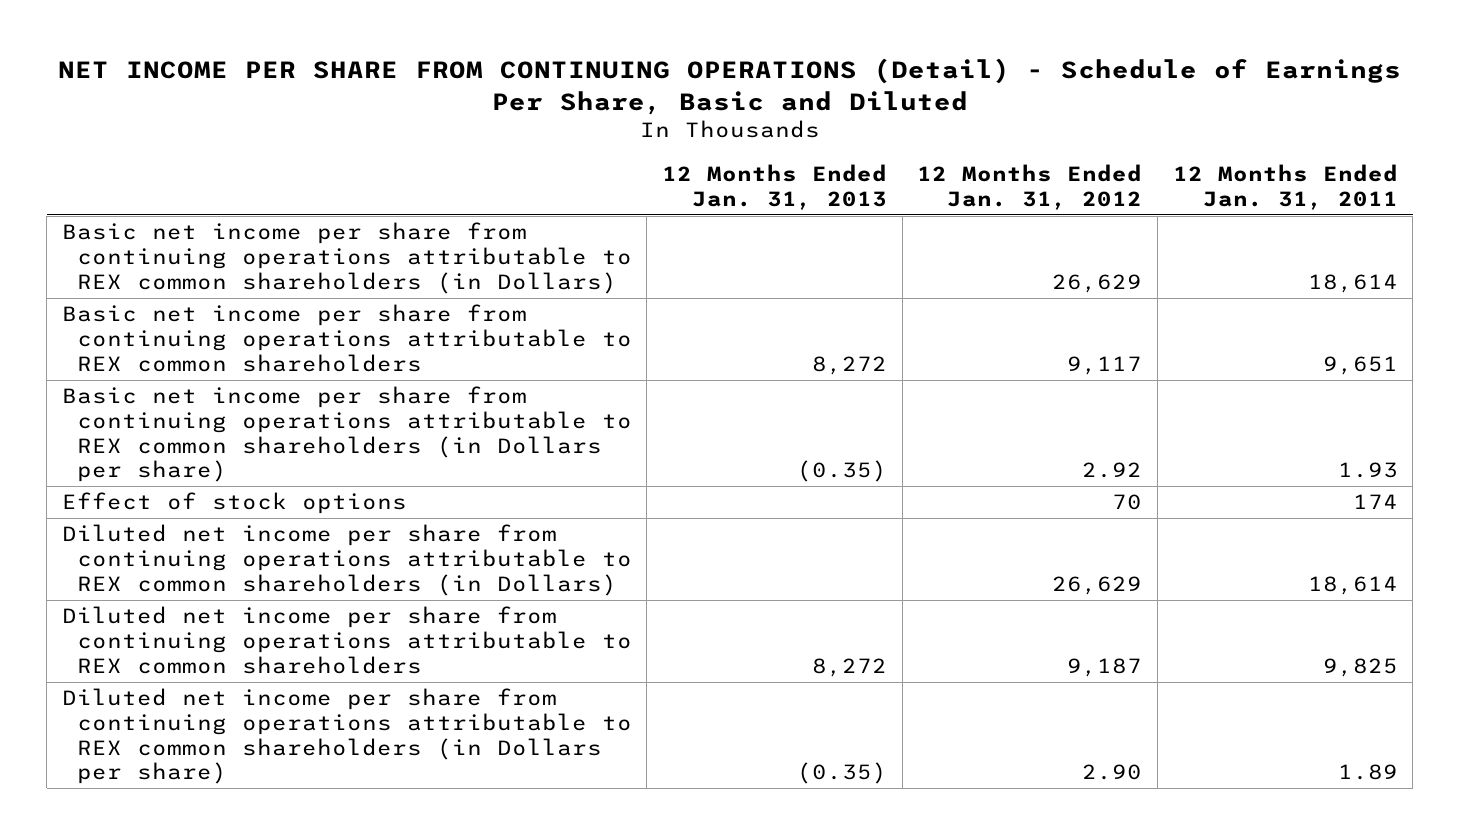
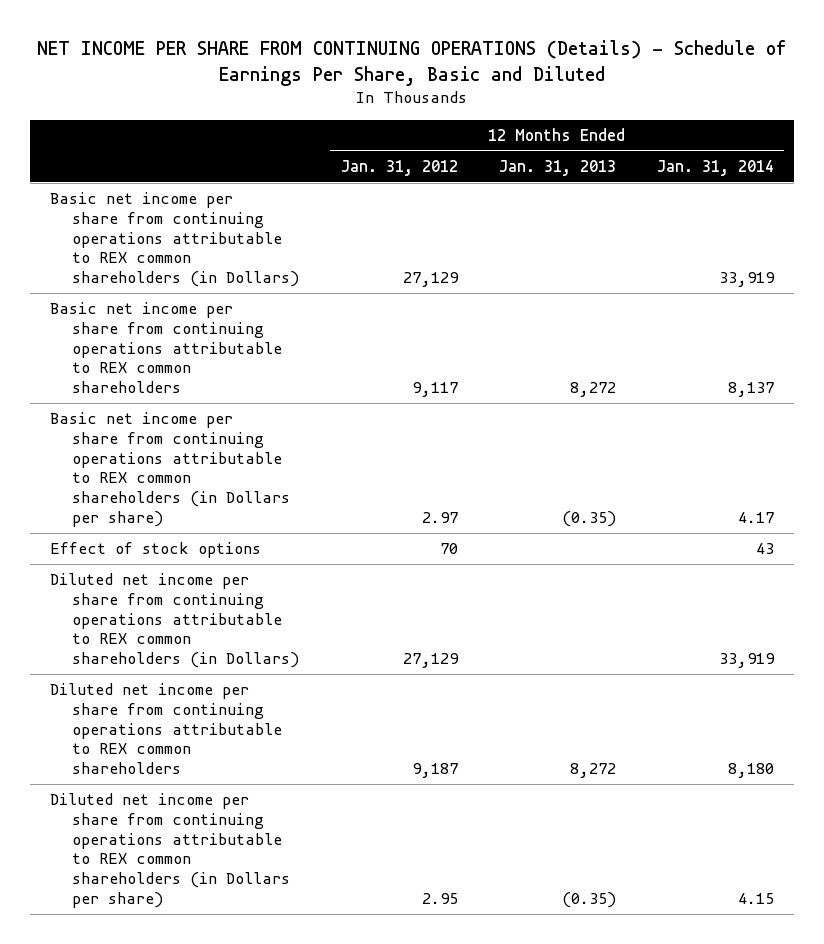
- NET INCOME PER SHARE FROM CONTINUING OPERATIONS (Detail) - Schedule of Earnings Per Share, Basic and Diluted
+ NET INCOME PER SHARE FROM CONTINUING OPERATIONS (Details) - Schedule of Earnings Per Share, Basic and Diluted
- | 12 Months Ended Jan. 31, 2013 | 12 Months Ended Jan. 31, 2012 | 12 Months Ended Jan. 31, 2011
+ | 12 Months Ended Jan. 31, 2012 | 12 Months Ended Jan. 31, 2013 | 12 Months Ended Jan. 31, 2014
- Basic net income per share from continuing operations attributable to REX common shareholders (in Dollars) | | 26,629 | 18,614
+ Basic net income per share from continuing operations attributable to REX common shareholders (in Dollars) | 27,129 | | 33,919
- Basic net income per share from continuing operations attributable to REX common shareholders (in Dollars per share) | (0.35) | 2.92 | 1.93
+ Basic net income per share from continuing operations attributable to REX common shareholders (in Dollars per share) | 2.97 | (0.35) | 4.17
- Diluted net income per share from continuing operations attributable to REX common shareholders (in Dollars) | | 26,629 | 18,614
+ Diluted net income per share from continuing operations attributable to REX common shareholders (in Dollars) | 27,129 | | 33,919
- Diluted net income per share from continuing operations attributable to REX common shareholders (in Dollars per share) | (0.35) | 2.90 | 1.89
+ Diluted net income per share from continuing operations attributable to REX common shareholders (in Dollars per share) | 2.95 | (0.35) | 4.15

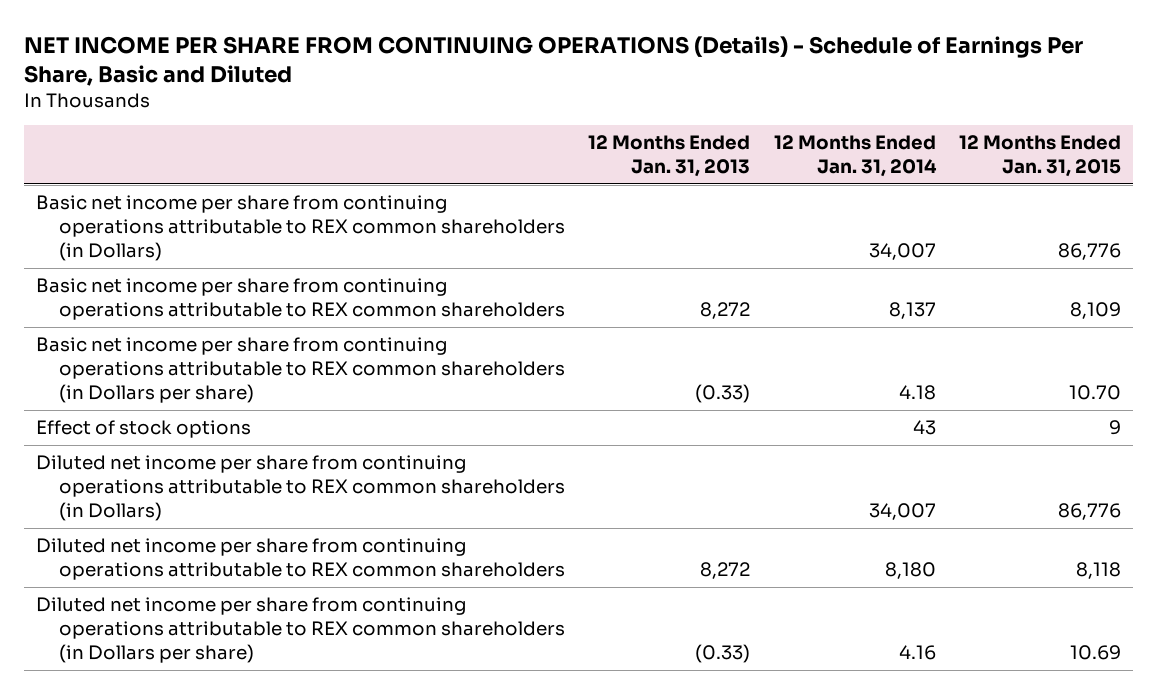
- | 12 Months Ended Jan. 31, 2012 | 12 Months Ended Jan. 31, 2013 | 12 Months Ended Jan. 31, 2014
+ | 12 Months Ended Jan. 31, 2013 | 12 Months Ended Jan. 31, 2014 | 12 Months Ended Jan. 31, 2015
- Basic net income per share from continuing operations attributable to REX common shareholders (in Dollars) | 27,129 | | 33,919
+ Basic net income per share from continuing operations attributable to REX common shareholders (in Dollars) | | 34,007 | 86,776
- Basic net income per share from continuing operations attributable to REX common shareholders (in Dollars per share) | 2.97 | (0.35) | 4.17
+ Basic net income per share from continuing operations attributable to REX common shareholders (in Dollars per share) | (0.33) | 4.18 | 10.70
- Diluted net income per share from continuing operations attributable to REX common shareholders (in Dollars) | 27,129 | | 33,919
+ Diluted net income per share from continuing operations attributable to REX common shareholders (in Dollars) | | 34,007 | 86,776
- Diluted net income per share from continuing operations attributable to REX common shareholders (in Dollars per share) | 2.95 | (0.35) | 4.15
+ Diluted net income per share from continuing operations attributable to REX common shareholders (in Dollars per share) | (0.33) | 4.16 | 10.69

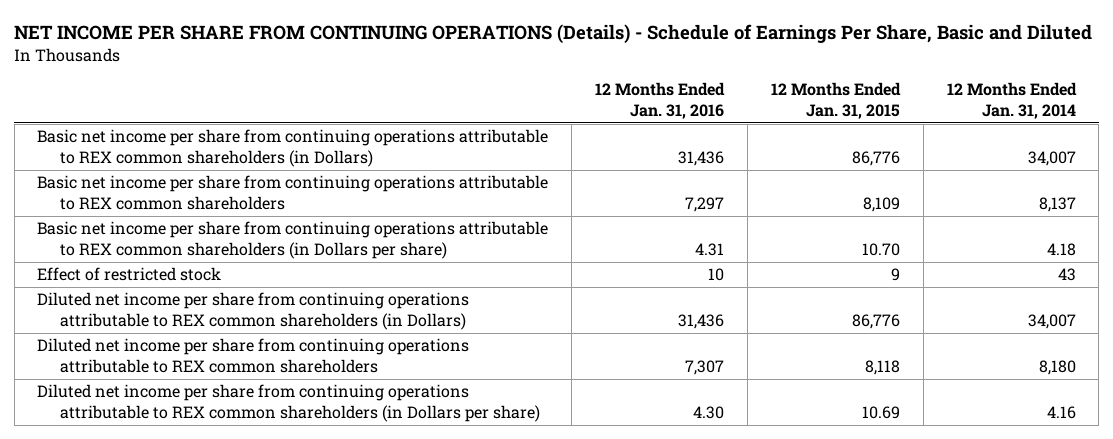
- | 12 Months Ended Jan. 31, 2013 | 12 Months Ended Jan. 31, 2014 | 12 Months Ended Jan. 31, 2015
+ | 12 Months Ended Jan. 31, 2016 | 12 Months Ended Jan. 31, 2015 | 12 Months Ended Jan. 31, 2014
- Effect of stock options | | 43 | 9
+ Effect of restricted stock | 10 | 9 | 43

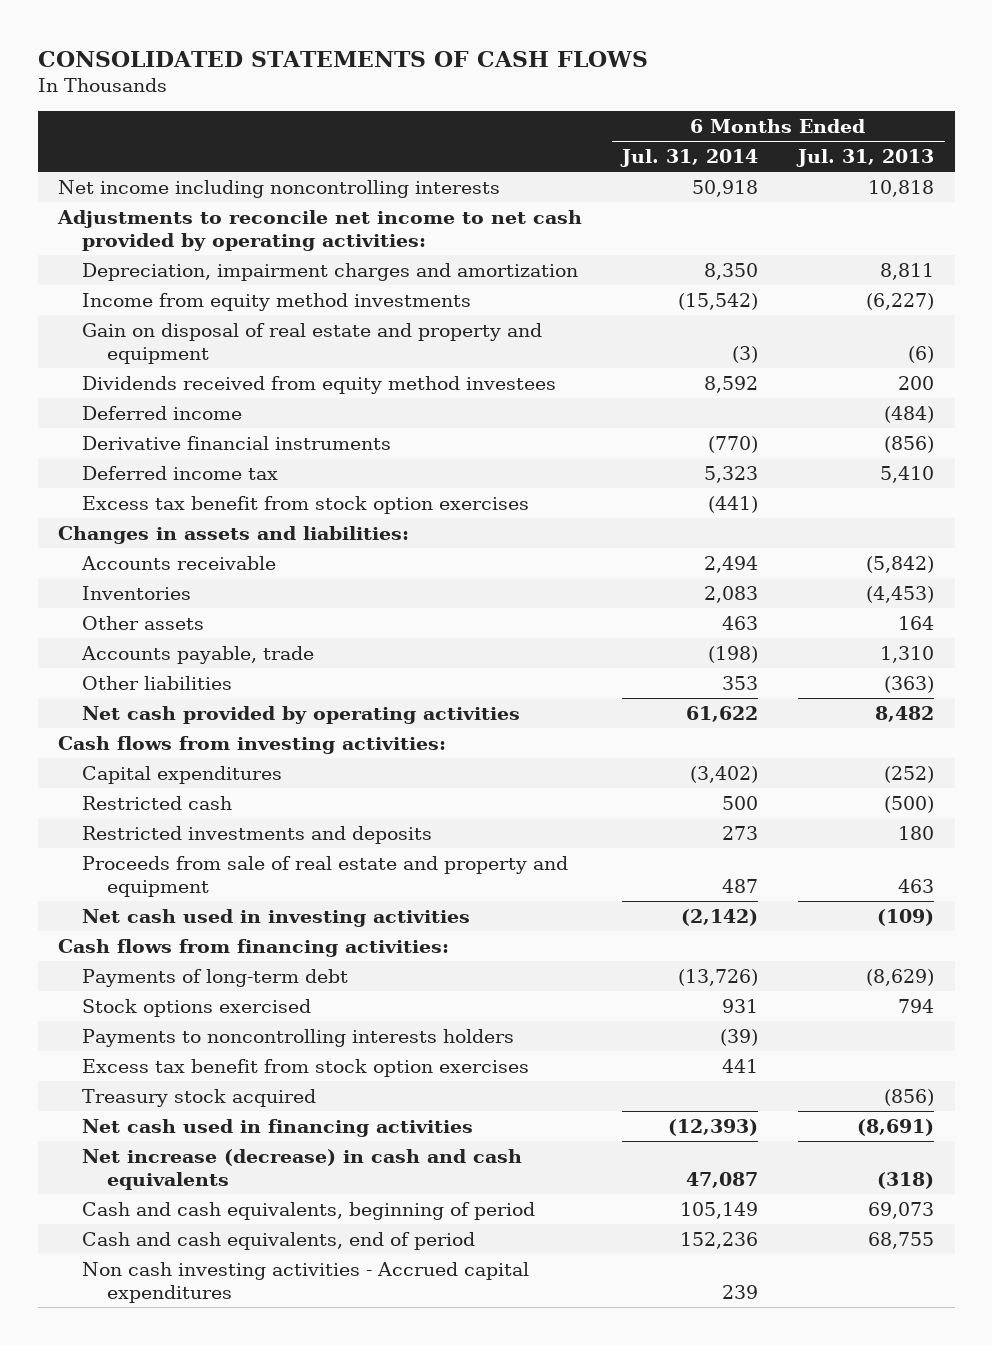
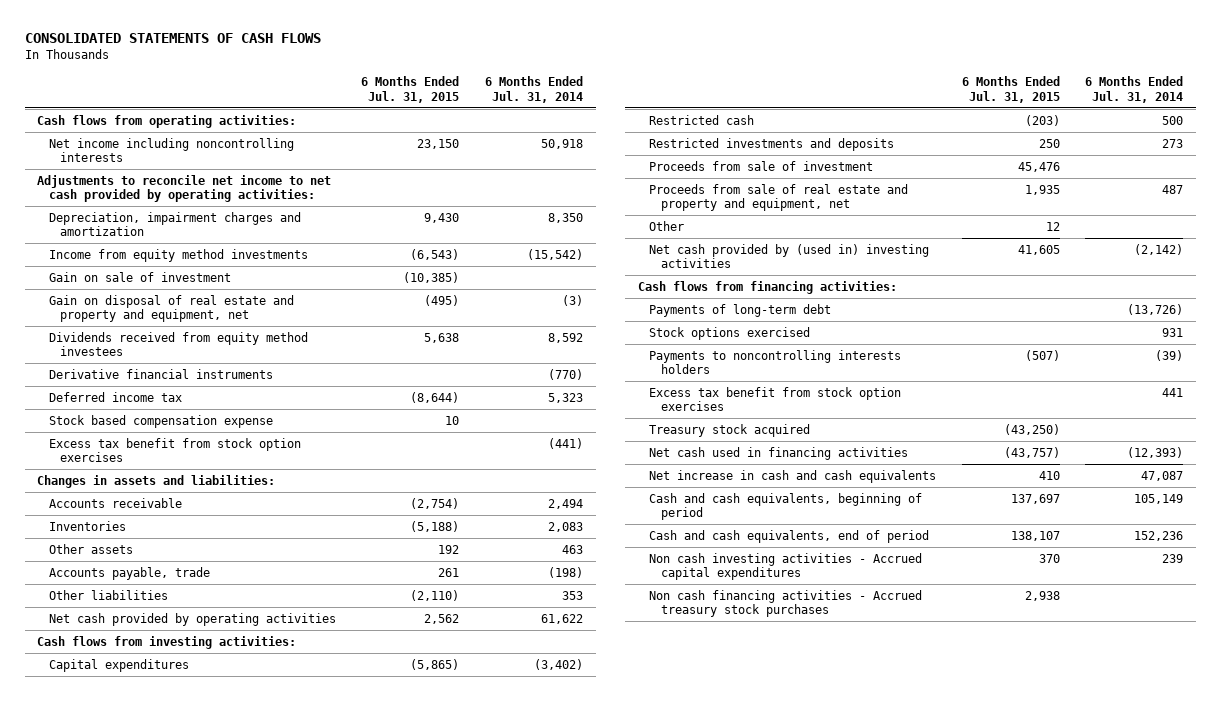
- | 6 Months Ended Jul. 31, 2014 | 6 Months Ended Jul. 31, 2013
+ | 6 Months Ended Jul. 31, 2015 | 6 Months Ended Jul. 31, 2014
+ Cash flows from operating activities:
- Gain on disposal of real estate and property and equipment | (3) | (6)
+ Gain on sale of investment | (10,385) |
+ Gain on disposal of real estate and property and equipment, net | (495) | (3)
- Deferred income | | (484)
+ Stock based compensation expense | 10 |
- Proceeds from sale of real estate and property and equipment | 487 | 463
- Net cash used in investing activities | (2,142) | (109)
+ Proceeds from sale of investment | 45,476 |
+ Proceeds from sale of real estate and property and equipment, net | 1,935 | 487
+ Other | 12 |
+ Net cash provided by (used in) investing activities | 41,605 | (2,142)
- Net increase (decrease) in cash and cash equivalents | 47,087 | (318)
+ Net increase in cash and cash equivalents | 410 | 47,087
+ Non cash financing activities - Accrued treasury stock purchases | 2,938 |

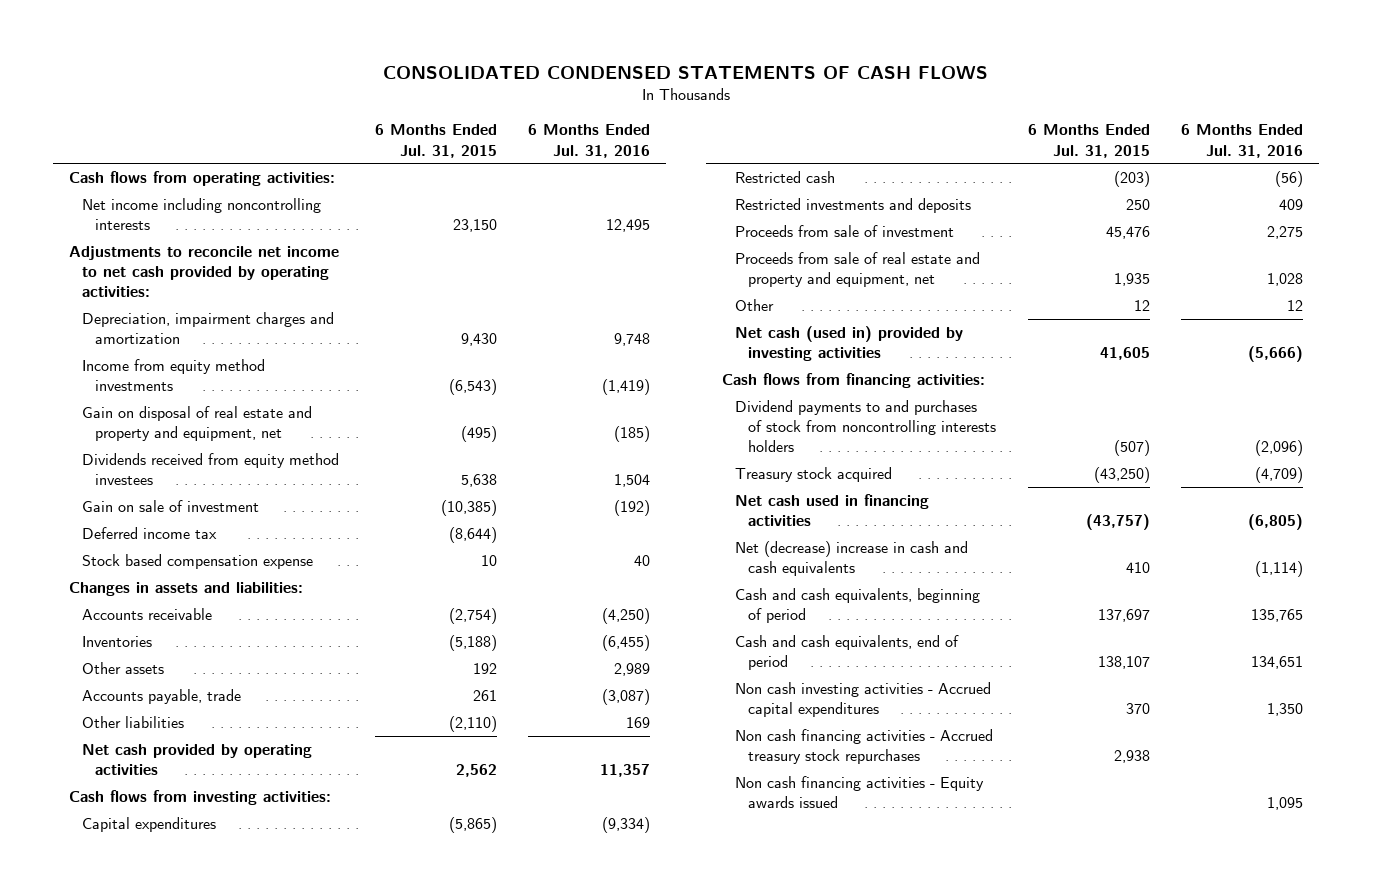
- CONSOLIDATED STATEMENTS OF CASH FLOWS
+ CONSOLIDATED CONDENSED STATEMENTS OF CASH FLOWS
- | 6 Months Ended Jul. 31, 2015 | 6 Months Ended Jul. 31, 2014
+ | 6 Months Ended Jul. 31, 2015 | 6 Months Ended Jul. 31, 2016
- Derivative financial instruments | | (770)
moved down: Gain on sale of investment | (10,385) | (192)
- Excess tax benefit from stock option exercises | | (441)
- Net cash provided by (used in) investing activities | 41,605 | (2,142)
+ Net cash (used in) provided by investing activities | 41,605 | (5,666)
- Payments of long-term debt | | (13,726)
- Stock options exercised | | 931
- Payments to noncontrolling interests holders | (507) | (39)
- Excess tax benefit from stock option exercises | | 441
+ Dividend payments to and purchases of stock from noncontrolling interests holders | (507) | (2,096)
- Net increase in cash and cash equivalents | 410 | 47,087
+ Net (decrease) increase in cash and cash equivalents | 410 | (1,114)
- Non cash financing activities - Accrued treasury stock purchases | 2,938 |
+ Non cash financing activities - Accrued treasury stock repurchases | 2,938 |
+ Non cash financing activities - Equity awards issued | | 1,095

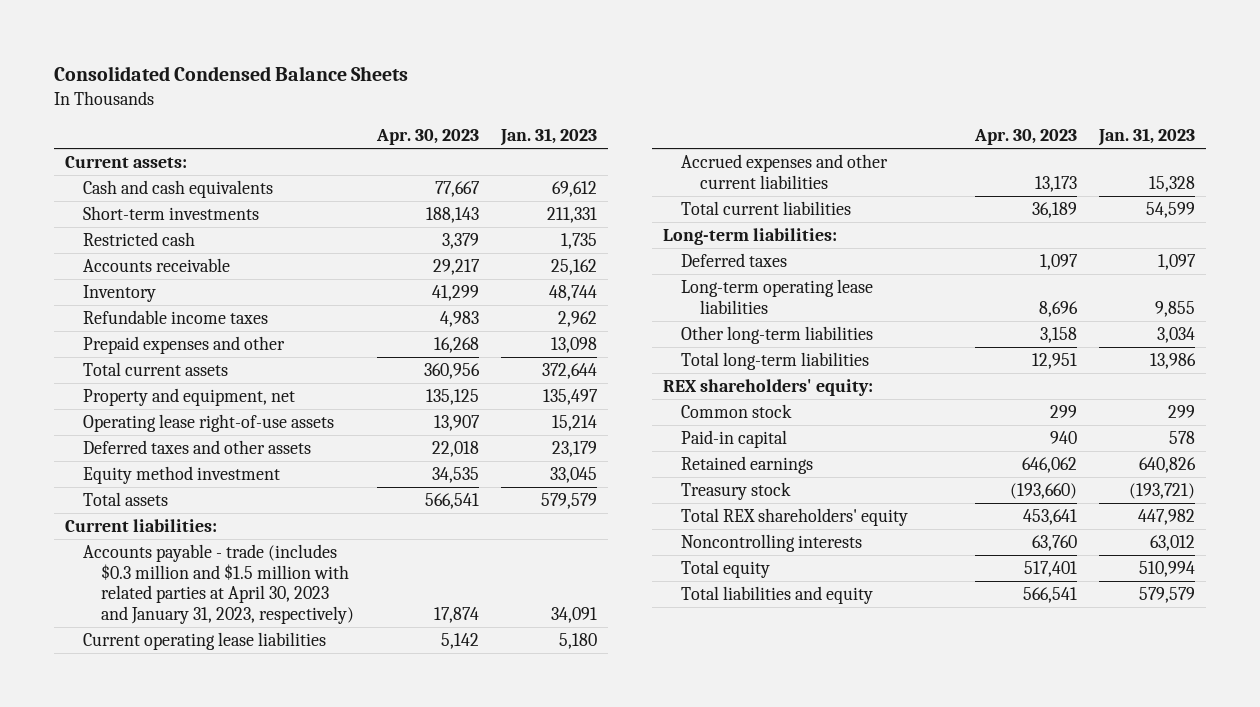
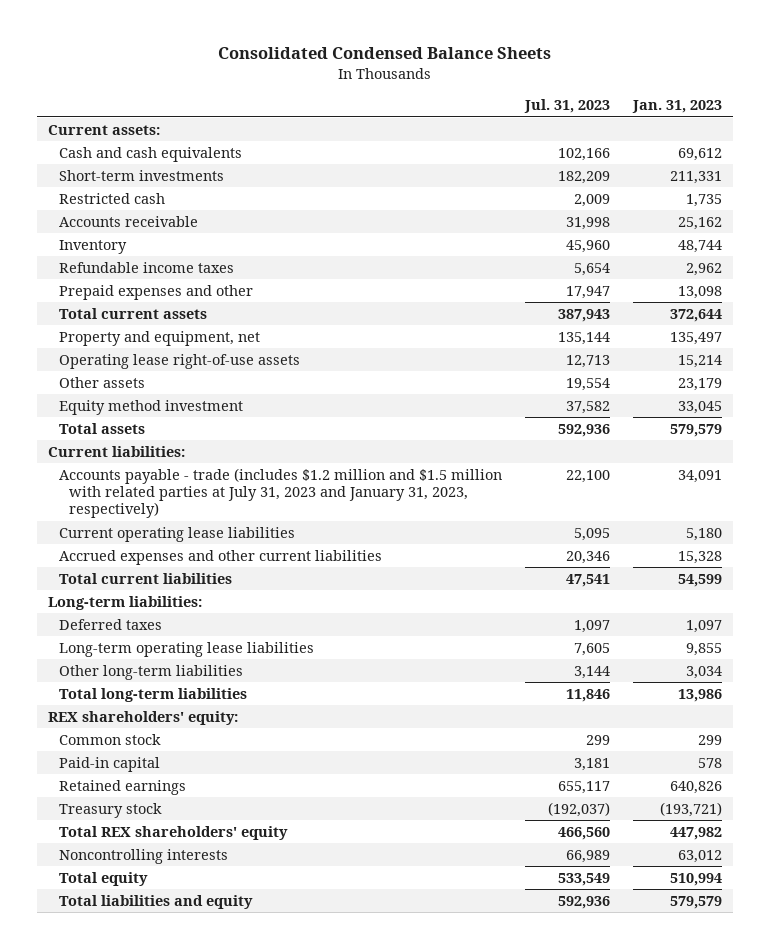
- | Apr. 30, 2023 | Jan. 31, 2023
+ | Jul. 31, 2023 | Jan. 31, 2023
- Deferred taxes and other assets | 22,018 | 23,179
+ Other assets | 19,554 | 23,179
- Accounts payable - trade (includes $0.3 million and $1.5 million with related parties at April 30, 2023 and January 31, 2023, respectively) | 17,874 | 34,091
+ Accounts payable - trade (includes $1.2 million and $1.5 million with related parties at July 31, 2023 and January 31, 2023, respectively) | 22,100 | 34,091

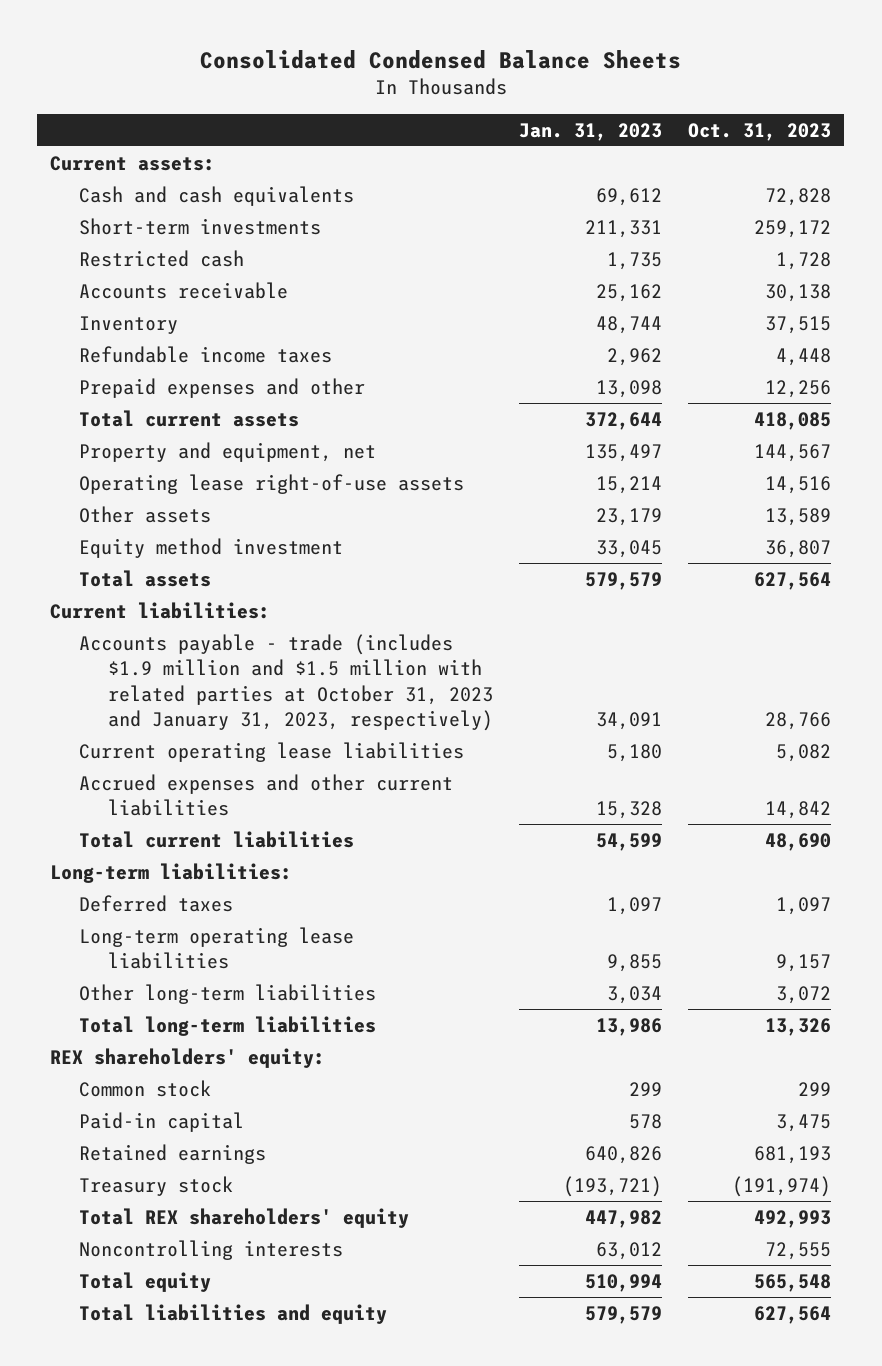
- | Jul. 31, 2023 | Jan. 31, 2023
+ | Jan. 31, 2023 | Oct. 31, 2023
- Accounts payable - trade (includes $1.2 million and $1.5 million with related parties at July 31, 2023 and January 31, 2023, respectively) | 22,100 | 34,091
+ Accounts payable - trade (includes $1.9 million and $1.5 million with related parties at October 31, 2023 and January 31, 2023, respectively) | 34,091 | 28,766

